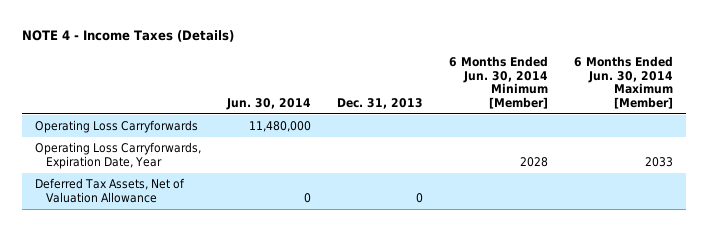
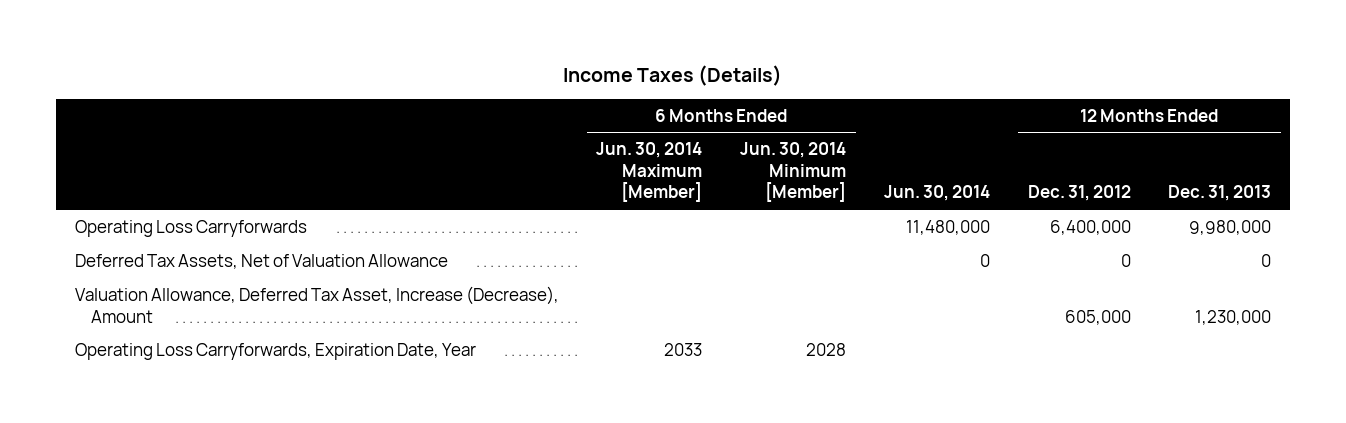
- NOTE 4 - Income Taxes (Details)
+ Income Taxes (Details)
- | Jun. 30, 2014 | Dec. 31, 2013 | 6 Months Ended Jun. 30, 2014 Minimum [Member] | 6 Months Ended Jun. 30, 2014 Maximum [Member]
+ | 6 Months Ended Jun. 30, 2014 Maximum [Member] | 6 Months Ended Jun. 30, 2014 Minimum [Member] | Jun. 30, 2014 | 12 Months Ended Dec. 31, 2012 | 12 Months Ended Dec. 31, 2013
+ Valuation Allowance, Deferred Tax Asset, Increase (Decrease), Amount | | | | 605,000 | 1,230,000
moved down: Operating Loss Carryforwards, Expiration Date, Year | 2033 | 2028 | | |

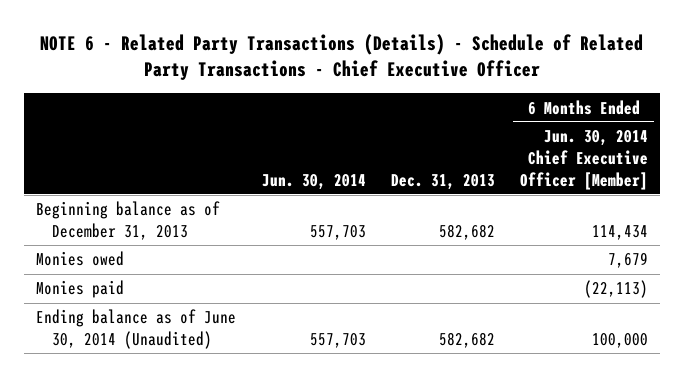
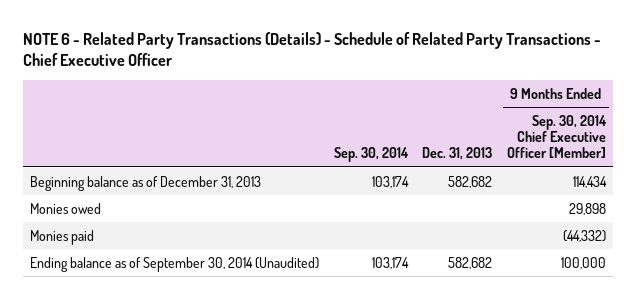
- | Jun. 30, 2014 | Dec. 31, 2013 | 6 Months Ended Jun. 30, 2014 Chief Executive Officer [Member]
+ | Sep. 30, 2014 | Dec. 31, 2013 | 9 Months Ended Sep. 30, 2014 Chief Executive Officer [Member]
- Ending balance as of June 30, 2014 (Unaudited) | 557,703 | 582,682 | 100,000
+ Ending balance as of September 30, 2014 (Unaudited) | 103,174 | 582,682 | 100,000

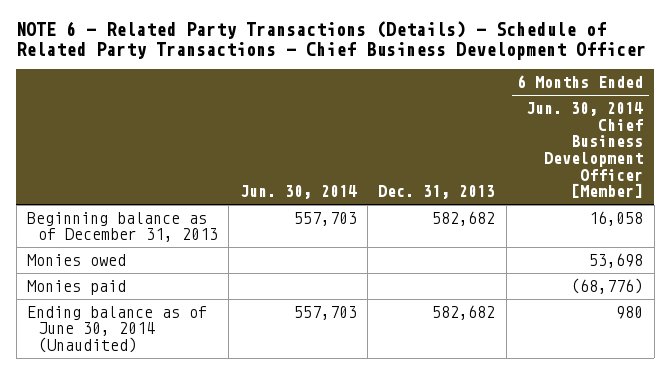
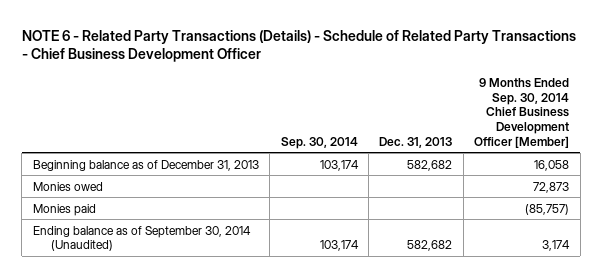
- | Jun. 30, 2014 | Dec. 31, 2013 | 6 Months Ended Jun. 30, 2014 Chief Business Development Officer [Member]
+ | Sep. 30, 2014 | Dec. 31, 2013 | 9 Months Ended Sep. 30, 2014 Chief Business Development Officer [Member]
- Ending balance as of June 30, 2014 (Unaudited) | 557,703 | 582,682 | 980
+ Ending balance as of September 30, 2014 (Unaudited) | 103,174 | 582,682 | 3,174

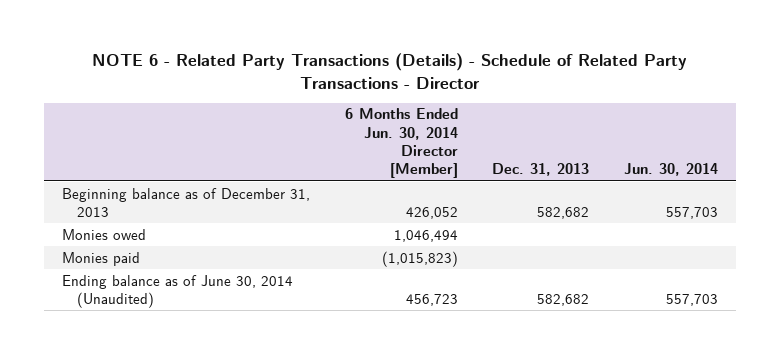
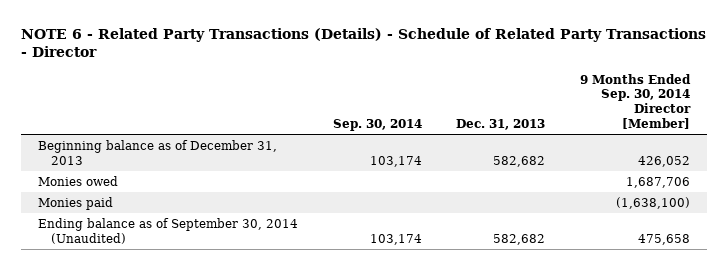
- | 6 Months Ended Jun. 30, 2014 Director [Member] | Dec. 31, 2013 | Jun. 30, 2014
+ | Sep. 30, 2014 | Dec. 31, 2013 | 9 Months Ended Sep. 30, 2014 Director [Member]
- Ending balance as of June 30, 2014 (Unaudited) | 456,723 | 582,682 | 557,703
+ Ending balance as of September 30, 2014 (Unaudited) | 103,174 | 582,682 | 475,658

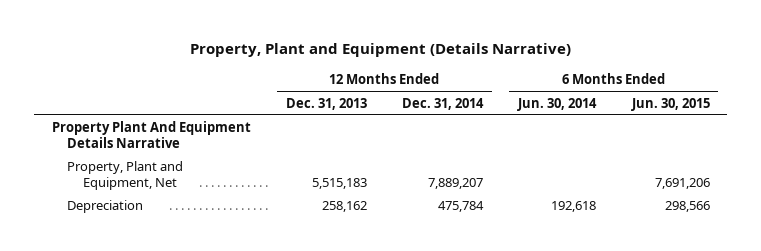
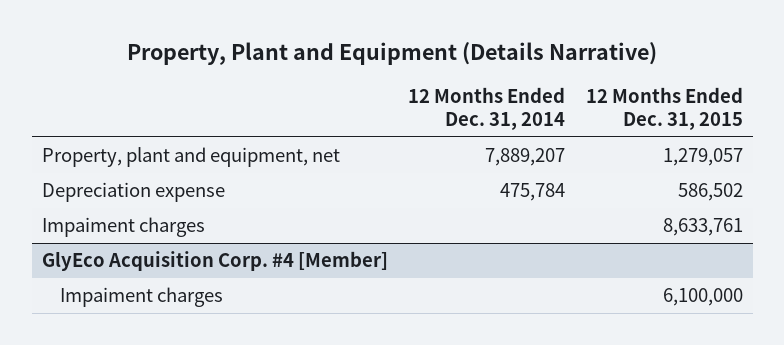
- | 12 Months Ended Dec. 31, 2013 | 12 Months Ended Dec. 31, 2014 | 6 Months Ended Jun. 30, 2014 | 6 Months Ended Jun. 30, 2015
+ | 12 Months Ended Dec. 31, 2014 | 12 Months Ended Dec. 31, 2015
- Property Plant And Equipment Details Narrative
- Property, Plant and Equipment, Net | 5,515,183 | 7,889,207 | | 7,691,206
- Depreciation | 258,162 | 475,784 | 192,618 | 298,566
+ Property, plant and equipment, net | 7,889,207 | 1,279,057
+ Depreciation expense | 475,784 | 586,502
+ Impaiment charges | | 8,633,761
+ GlyEco Acquisition Corp. #4 [Member]
+ Impaiment charges | | 6,100,000

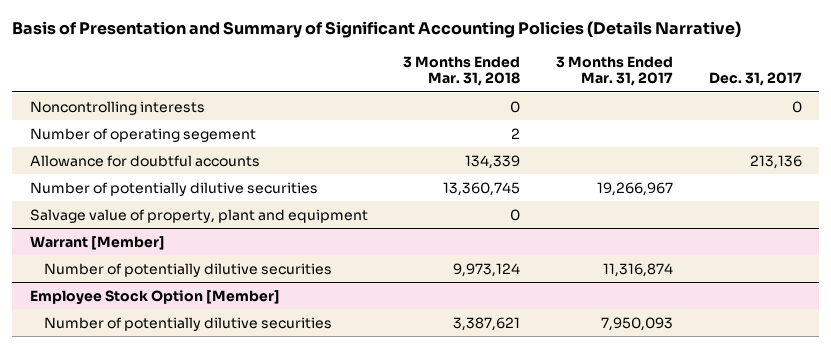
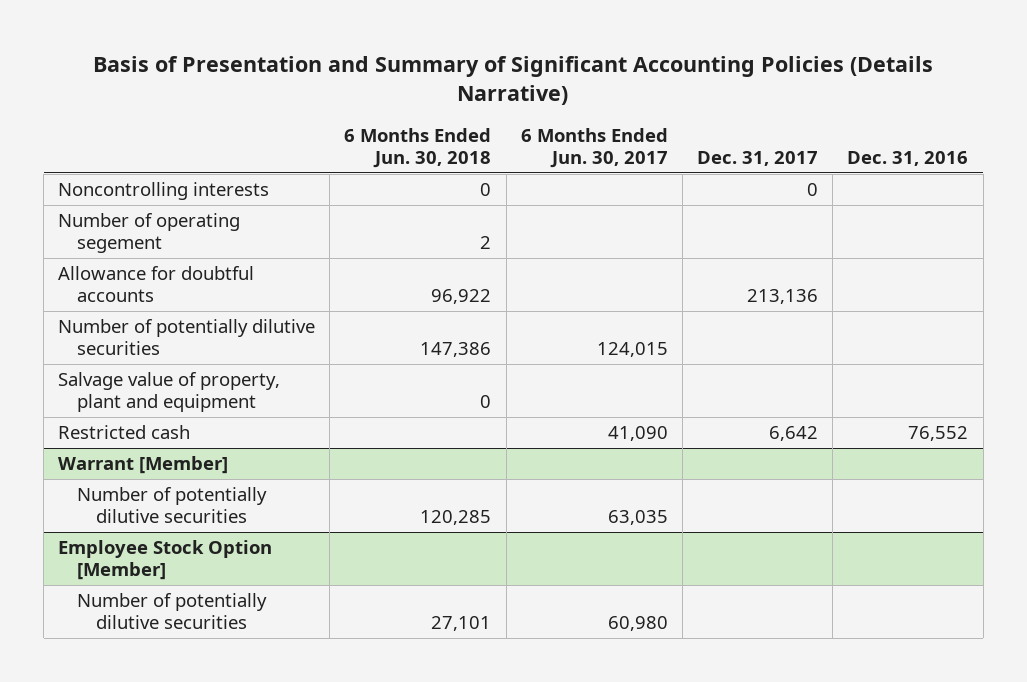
- | 3 Months Ended Mar. 31, 2018 | 3 Months Ended Mar. 31, 2017 | Dec. 31, 2017
+ | 6 Months Ended Jun. 30, 2018 | 6 Months Ended Jun. 30, 2017 | Dec. 31, 2017 | Dec. 31, 2016
+ Restricted cash | | 41,090 | 6,642 | 76,552

